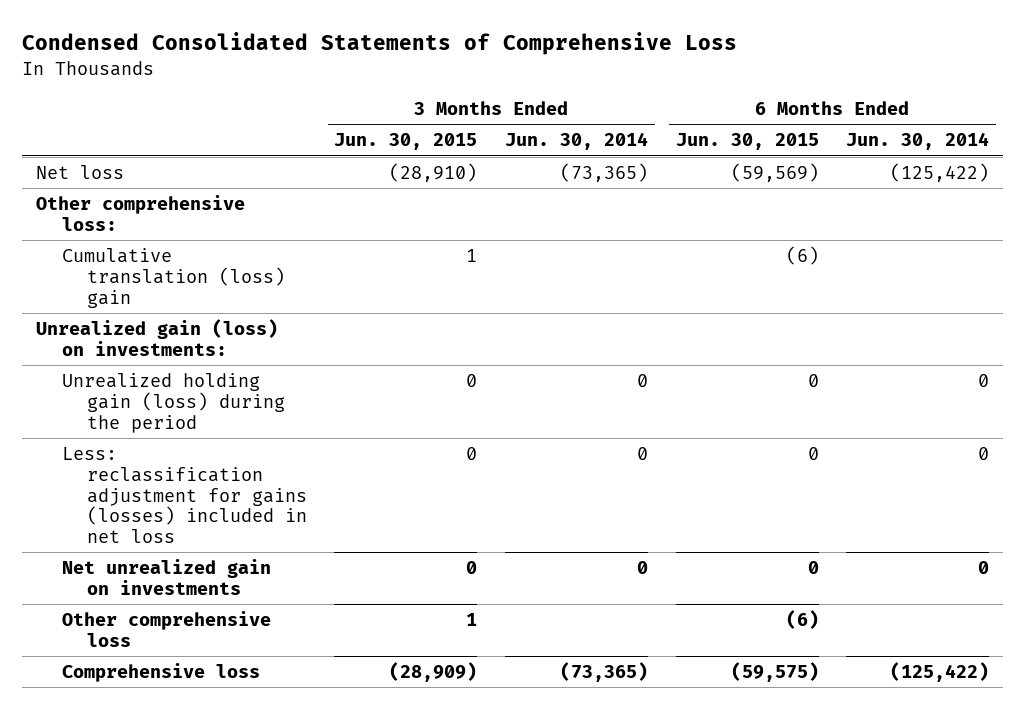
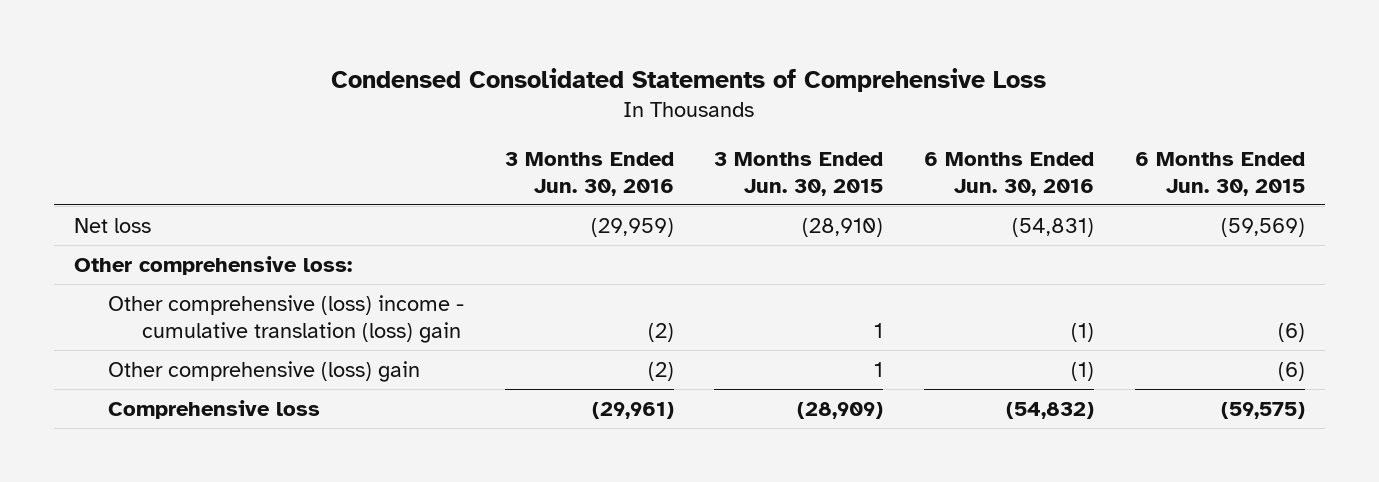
- | 3 Months Ended Jun. 30, 2015 | 3 Months Ended Jun. 30, 2014 | 6 Months Ended Jun. 30, 2015 | 6 Months Ended Jun. 30, 2014
+ | 3 Months Ended Jun. 30, 2016 | 3 Months Ended Jun. 30, 2015 | 6 Months Ended Jun. 30, 2016 | 6 Months Ended Jun. 30, 2015
- Cumulative translation (loss) gain | 1 | | (6) |
- Unrealized gain (loss) on investments:
- Unrealized holding gain (loss) during the period | 0 | 0 | 0 | 0
- Less: reclassification adjustment for gains (losses) included in net loss | 0 | 0 | 0 | 0
- Net unrealized gain on investments | 0 | 0 | 0 | 0
- Other comprehensive loss | 1 | | (6) |
+ Other comprehensive (loss) income - cumulative translation (loss) gain | (2) | 1 | (1) | (6)
+ Other comprehensive (loss) gain | (2) | 1 | (1) | (6)

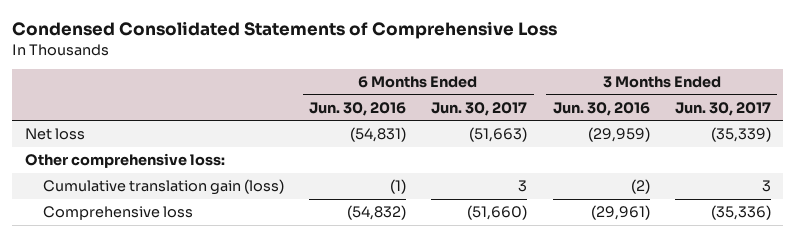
- | 3 Months Ended Jun. 30, 2016 | 3 Months Ended Jun. 30, 2015 | 6 Months Ended Jun. 30, 2016 | 6 Months Ended Jun. 30, 2015
+ | 6 Months Ended Jun. 30, 2016 | 6 Months Ended Jun. 30, 2017 | 3 Months Ended Jun. 30, 2016 | 3 Months Ended Jun. 30, 2017
- Other comprehensive (loss) income - cumulative translation (loss) gain | (2) | 1 | (1) | (6)
- Other comprehensive (loss) gain | (2) | 1 | (1) | (6)
+ Cumulative translation gain (loss) | (1) | 3 | (2) | 3

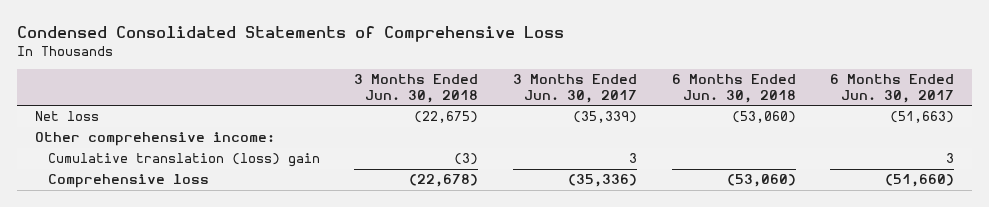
- | 6 Months Ended Jun. 30, 2016 | 6 Months Ended Jun. 30, 2017 | 3 Months Ended Jun. 30, 2016 | 3 Months Ended Jun. 30, 2017
+ | 3 Months Ended Jun. 30, 2018 | 3 Months Ended Jun. 30, 2017 | 6 Months Ended Jun. 30, 2018 | 6 Months Ended Jun. 30, 2017
- Other comprehensive loss:
- Cumulative translation gain (loss) | (1) | 3 | (2) | 3
+ Other comprehensive income:
+ Cumulative translation (loss) gain | (3) | 3 | | 3

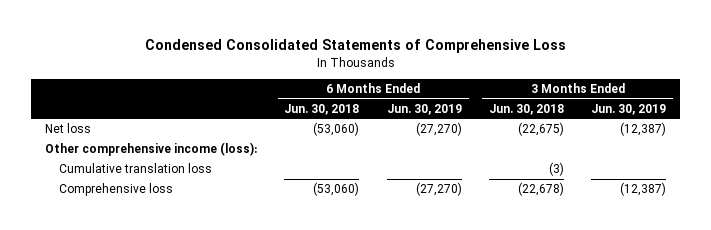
- | 3 Months Ended Jun. 30, 2018 | 3 Months Ended Jun. 30, 2017 | 6 Months Ended Jun. 30, 2018 | 6 Months Ended Jun. 30, 2017
+ | 6 Months Ended Jun. 30, 2018 | 6 Months Ended Jun. 30, 2019 | 3 Months Ended Jun. 30, 2018 | 3 Months Ended Jun. 30, 2019
- Other comprehensive income:
- Cumulative translation (loss) gain | (3) | 3 | | 3
+ Other comprehensive income (loss):
+ Cumulative translation loss | | | (3) |

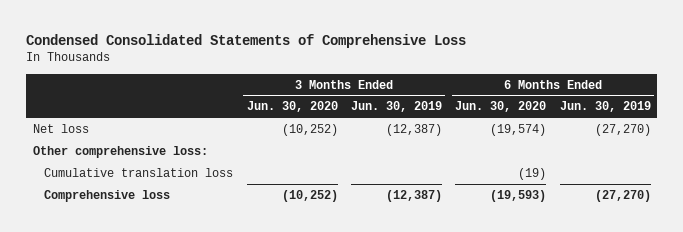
- | 6 Months Ended Jun. 30, 2018 | 6 Months Ended Jun. 30, 2019 | 3 Months Ended Jun. 30, 2018 | 3 Months Ended Jun. 30, 2019
+ | 3 Months Ended Jun. 30, 2020 | 3 Months Ended Jun. 30, 2019 | 6 Months Ended Jun. 30, 2020 | 6 Months Ended Jun. 30, 2019
- Other comprehensive income (loss):
+ Other comprehensive loss:

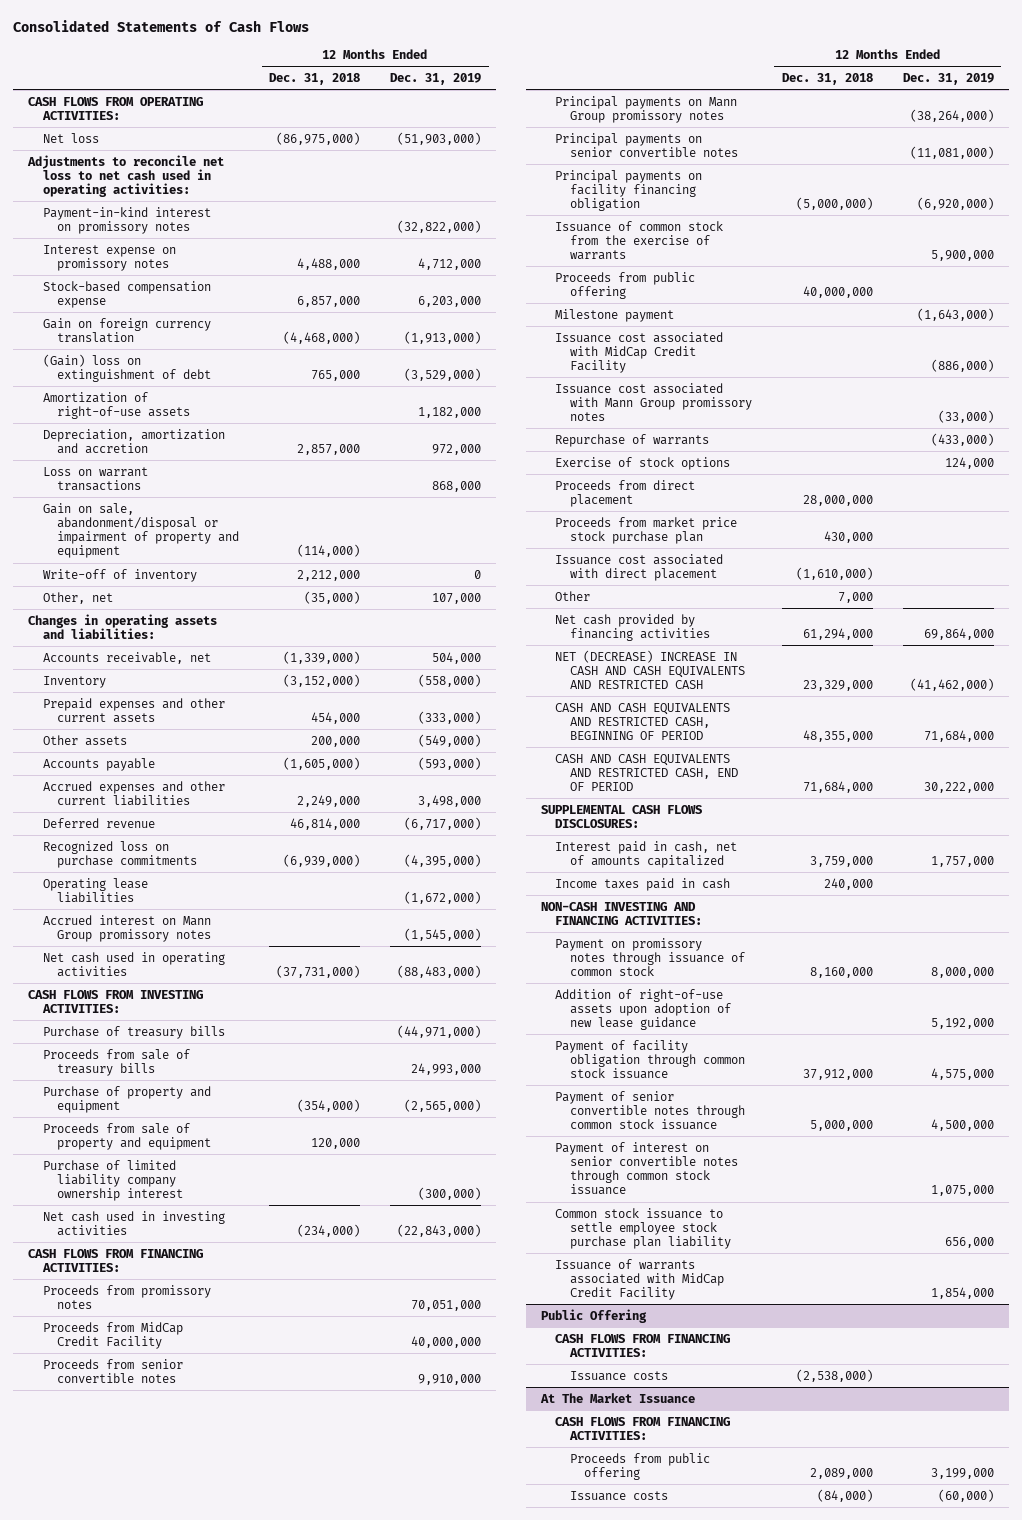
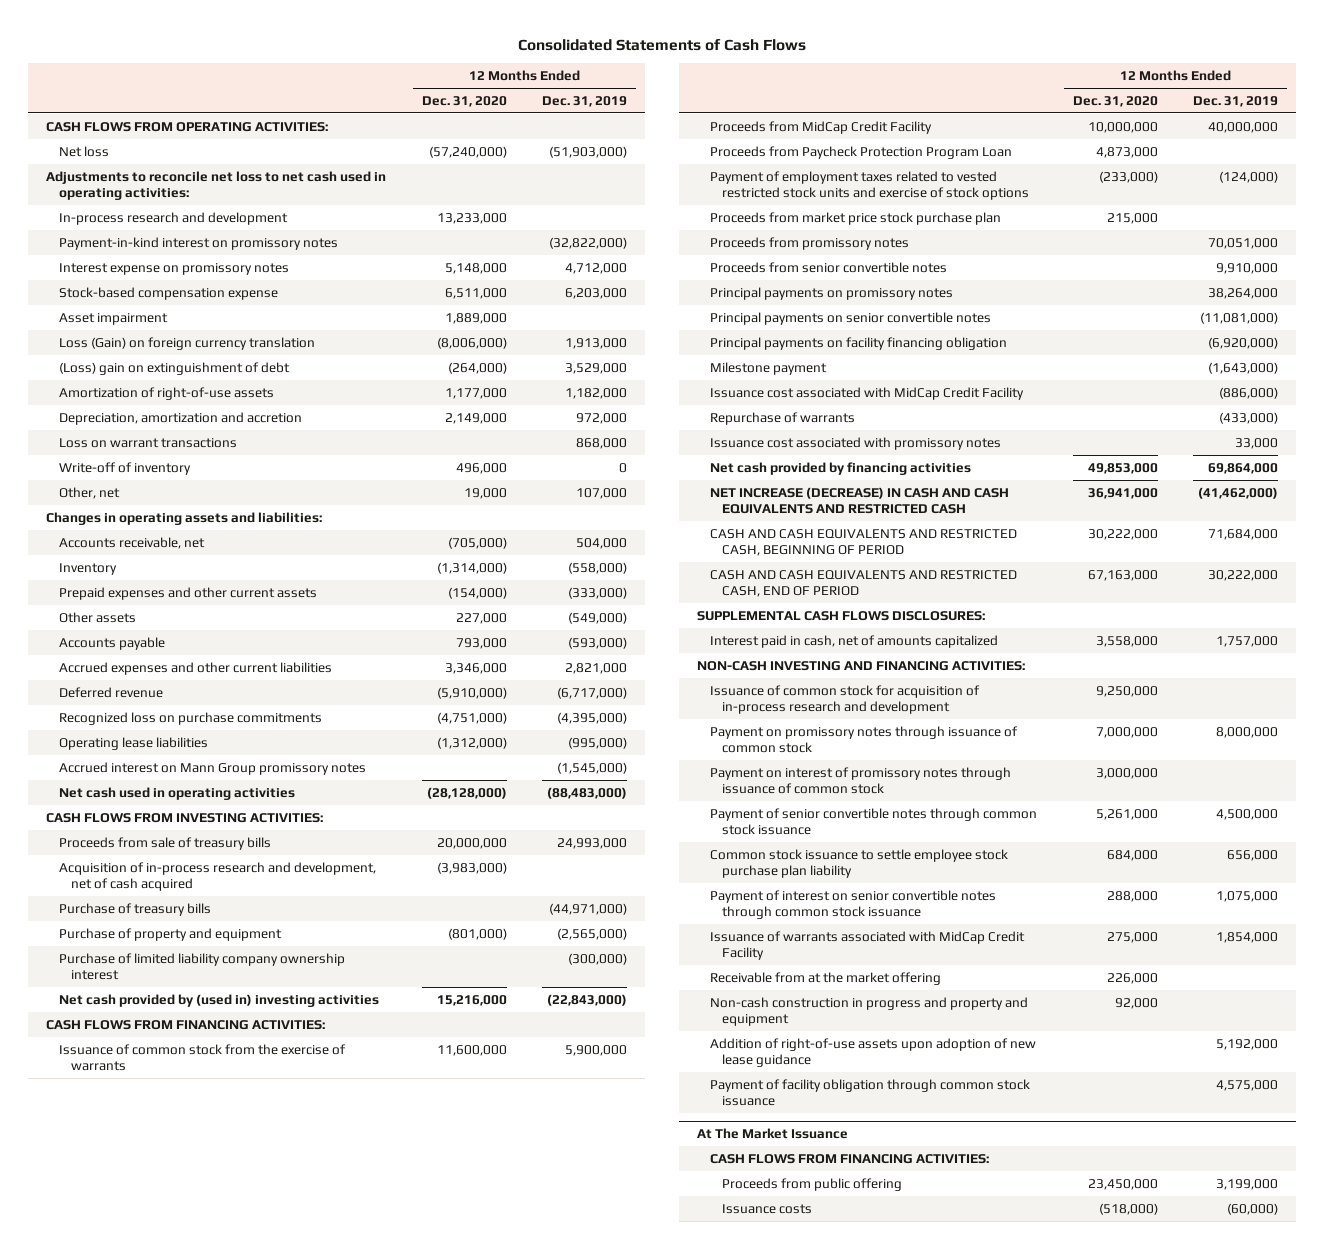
- | 12 Months Ended Dec. 31, 2018 | 12 Months Ended Dec. 31, 2019
+ | 12 Months Ended Dec. 31, 2020 | 12 Months Ended Dec. 31, 2019
+ In-process research and development | 13,233,000 |
- Gain on foreign currency translation | (4,468,000) | (1,913,000)
- (Gain) loss on extinguishment of debt | 765,000 | (3,529,000)
+ Asset impairment | 1,889,000 |
+ Loss (Gain) on foreign currency translation | (8,006,000) | 1,913,000
+ (Loss) gain on extinguishment of debt | (264,000) | 3,529,000
- Gain on sale, abandonment/disposal or impairment of property and equipment | (114,000) |
- Accrued expenses and other current liabilities | 2,249,000 | 3,498,000
+ Accrued expenses and other current liabilities | 3,346,000 | 2,821,000
- Operating lease liabilities | | (1,672,000)
+ Operating lease liabilities | (1,312,000) | (995,000)
+ Acquisition of in-process research and development, net of cash acquired | (3,983,000) |
moved down: Purchase of treasury bills | | (44,971,000)
- Proceeds from sale of property and equipment | 120,000 |
- Net cash used in investing activities | (234,000) | (22,843,000)
+ Net cash provided by (used in) investing activities | 15,216,000 | (22,843,000)
moved up: Issuance of common stock from the exercise of warrants | 11,600,000 | 5,900,000
+ Proceeds from Paycheck Protection Program Loan | 4,873,000 |
+ Payment of employment taxes related to vested restricted stock units and exercise of stock options | (233,000) | (124,000)
moved up: Proceeds from market price stock purchase plan | 215,000 |
moved down: Proceeds from promissory notes | | 70,051,000
- Principal payments on Mann Group promissory notes | | (38,264,000)
+ Principal payments on promissory notes | | 38,264,000
- Proceeds from public offering | 40,000,000 |
- Issuance cost associated with Mann Group promissory notes | | (33,000)
- Exercise of stock options | | 124,000
- Proceeds from direct placement | 28,000,000 |
- Issuance cost associated with direct placement | (1,610,000) |
- Other | 7,000 |
+ Issuance cost associated with promissory notes | | 33,000
- NET (DECREASE) INCREASE IN CASH AND CASH EQUIVALENTS AND RESTRICTED CASH | 23,329,000 | (41,462,000)
+ NET INCREASE (DECREASE) IN CASH AND CASH EQUIVALENTS AND RESTRICTED CASH | 36,941,000 | (41,462,000)
- Income taxes paid in cash | 240,000 |
+ Issuance of common stock for acquisition of in-process research and development | 9,250,000 |
+ Payment on interest of promissory notes through issuance of common stock | 3,000,000 |
moved down: Payment of interest on senior convertible notes through common stock issuance | 288,000 | 1,075,000
- Public Offering
- CASH FLOWS FROM FINANCING ACTIVITIES:
- Issuance costs | (2,538,000) |
+ Receivable from at the market offering | 226,000 |
+ Non-cash construction in progress and property and equipment | 92,000 |
moved down: Addition of right-of-use assets upon adoption of new lease guidance | | 5,192,000
moved down: Payment of facility obligation through common stock issuance | | 4,575,000

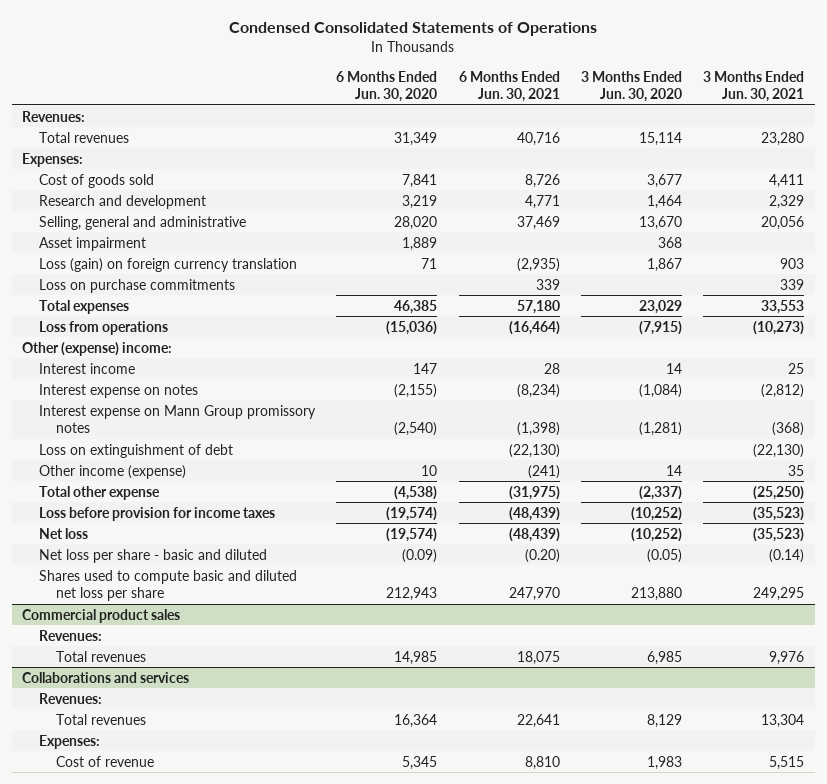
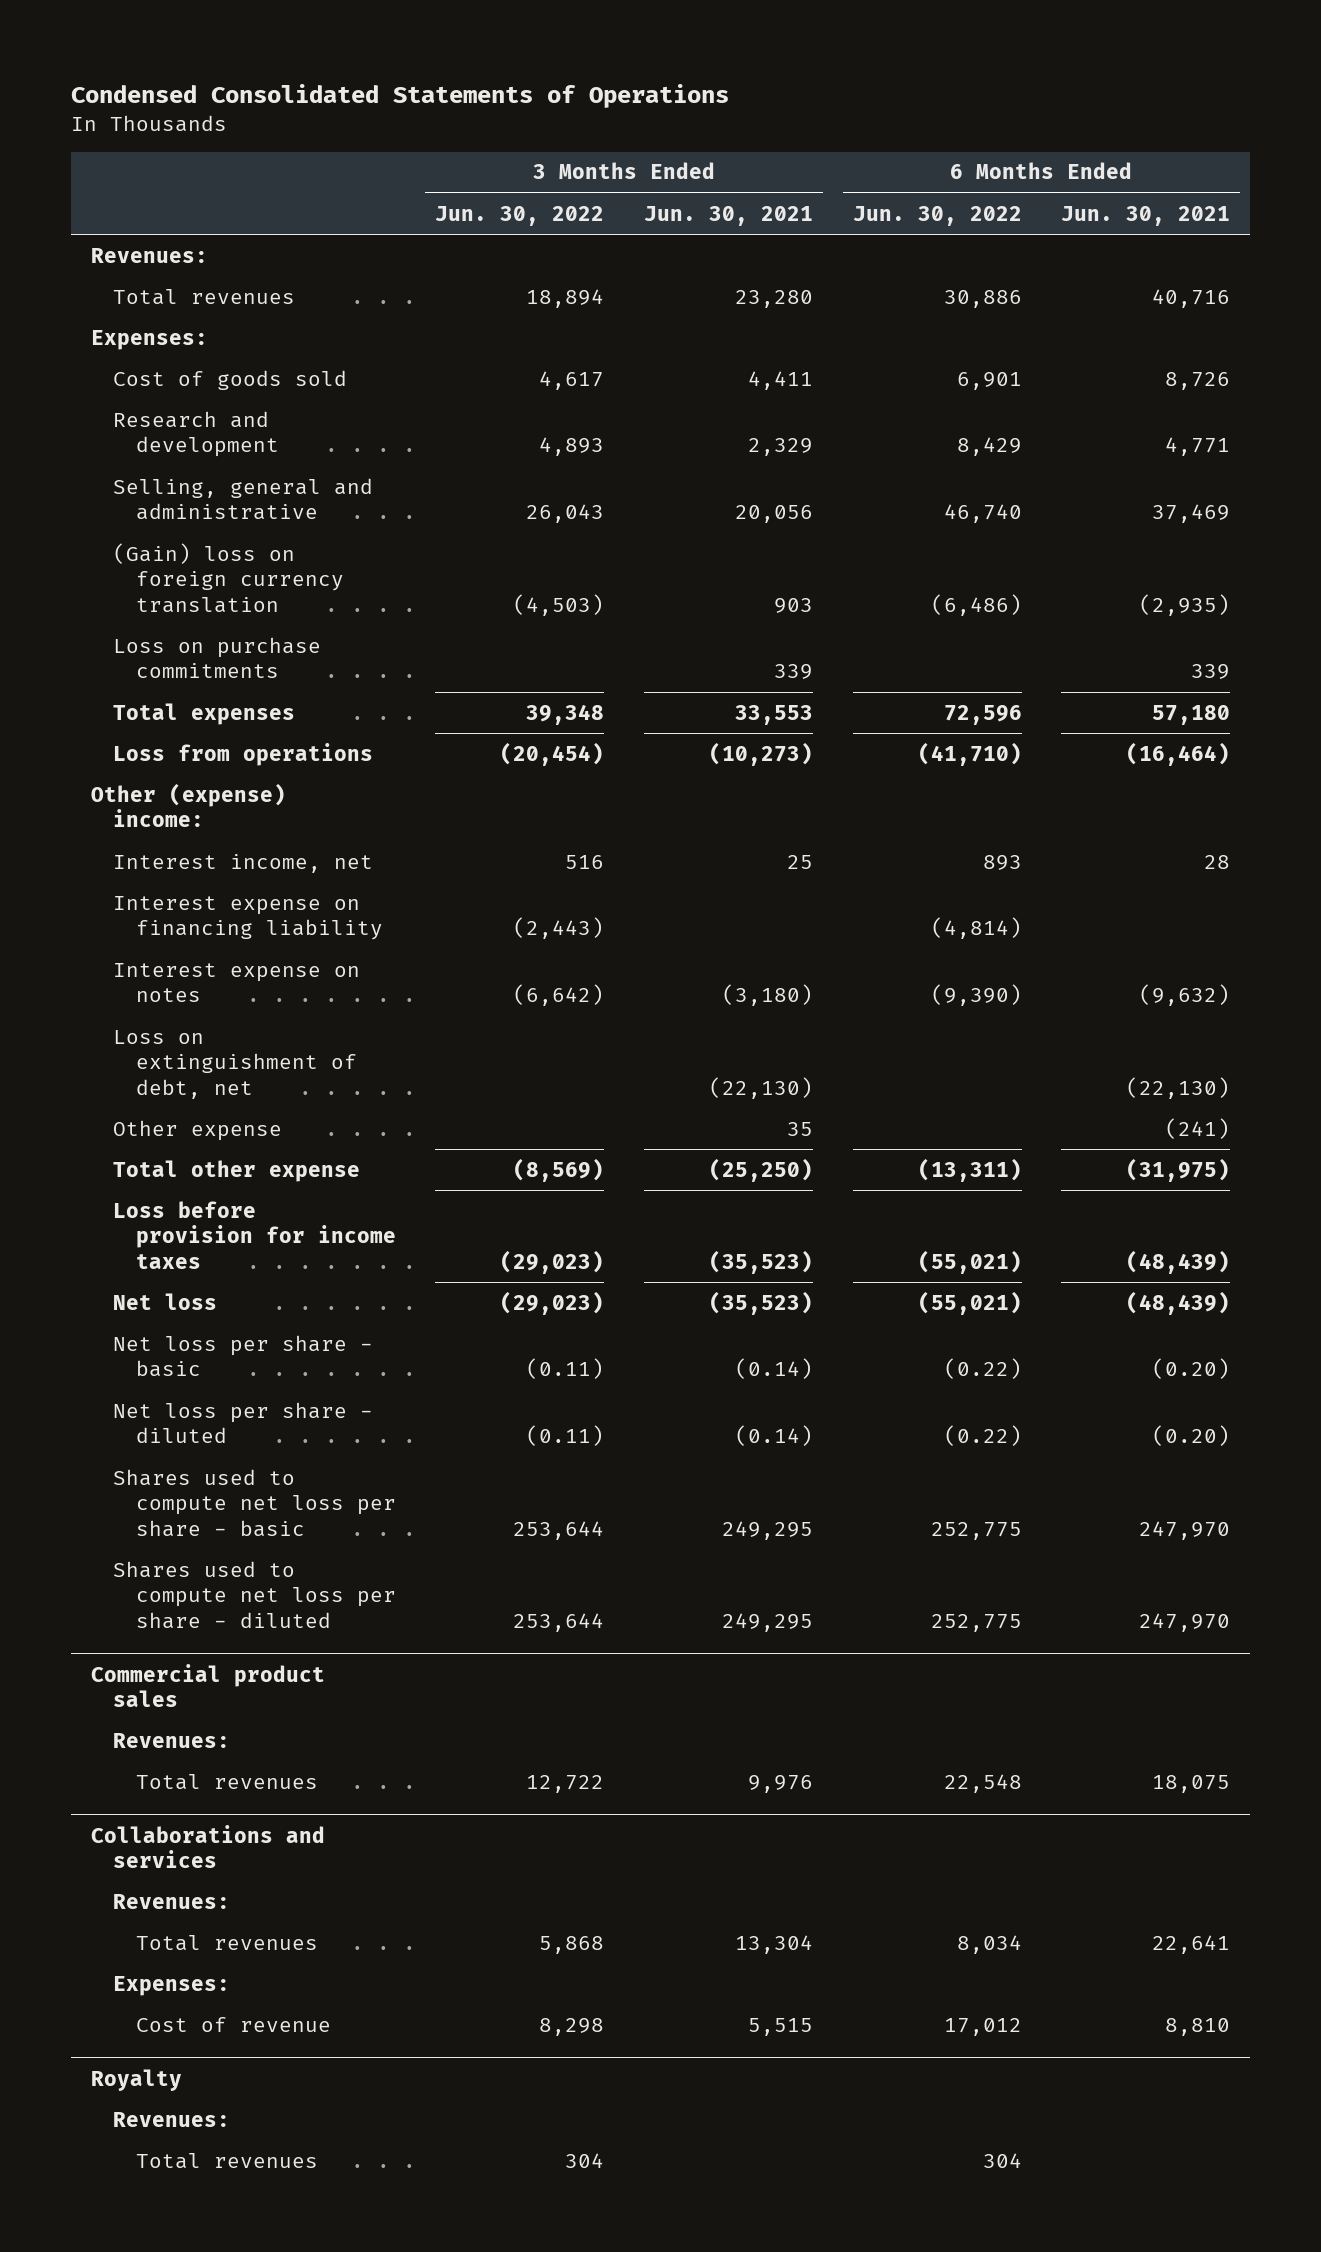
- | 6 Months Ended Jun. 30, 2020 | 6 Months Ended Jun. 30, 2021 | 3 Months Ended Jun. 30, 2020 | 3 Months Ended Jun. 30, 2021
+ | 3 Months Ended Jun. 30, 2022 | 3 Months Ended Jun. 30, 2021 | 6 Months Ended Jun. 30, 2022 | 6 Months Ended Jun. 30, 2021
- Asset impairment | 1,889 | | 368 |
- Loss (gain) on foreign currency translation | 71 | (2,935) | 1,867 | 903
+ (Gain) loss on foreign currency translation | (4,503) | 903 | (6,486) | (2,935)
- Interest income | 147 | 28 | 14 | 25
- Interest expense on notes | (2,155) | (8,234) | (1,084) | (2,812)
- Interest expense on Mann Group promissory notes | (2,540) | (1,398) | (1,281) | (368)
- Loss on extinguishment of debt | | (22,130) | | (22,130)
- Other income (expense) | 10 | (241) | 14 | 35
+ Interest income, net | 516 | 25 | 893 | 28
+ Interest expense on financing liability | (2,443) | | (4,814) |
+ Interest expense on notes | (6,642) | (3,180) | (9,390) | (9,632)
+ Loss on extinguishment of debt, net | | (22,130) | | (22,130)
+ Other expense | | 35 | | (241)
- Net loss per share - basic and diluted | (0.09) | (0.20) | (0.05) | (0.14)
- Shares used to compute basic and diluted net loss per share | 212,943 | 247,970 | 213,880 | 249,295
+ Net loss per share - basic | (0.11) | (0.14) | (0.22) | (0.20)
+ Net loss per share - diluted | (0.11) | (0.14) | (0.22) | (0.20)
+ Shares used to compute net loss per share - basic | 253,644 | 249,295 | 252,775 | 247,970
+ Shares used to compute net loss per share - diluted | 253,644 | 249,295 | 252,775 | 247,970
+ Royalty
+ Revenues:
+ Total revenues | 304 | | 304 |

